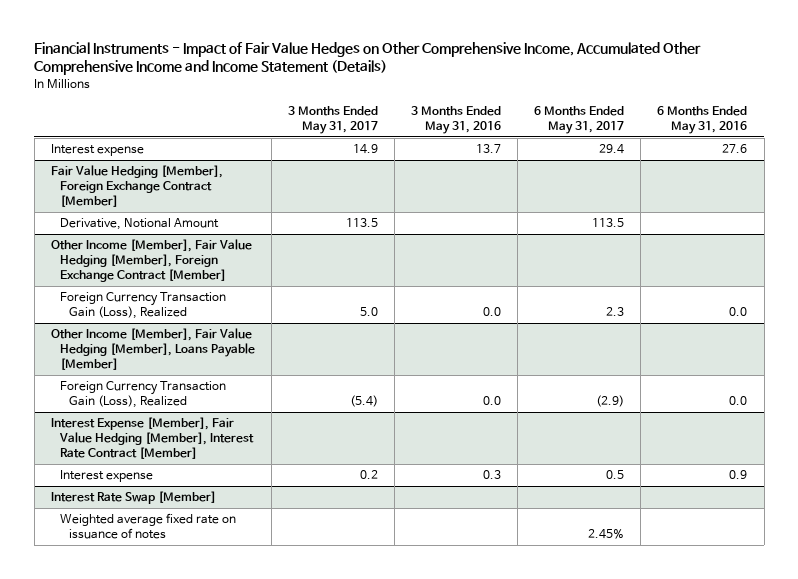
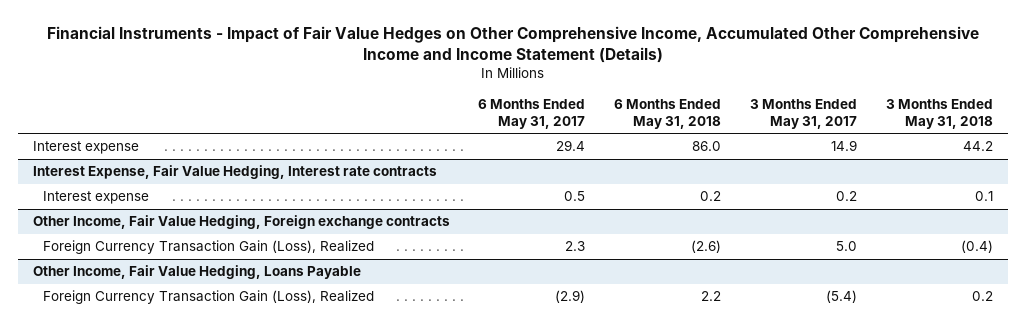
- | 3 Months Ended May 31, 2017 | 3 Months Ended May 31, 2016 | 6 Months Ended May 31, 2017 | 6 Months Ended May 31, 2016
+ | 6 Months Ended May 31, 2017 | 6 Months Ended May 31, 2018 | 3 Months Ended May 31, 2017 | 3 Months Ended May 31, 2018
- Fair Value Hedging [Member], Foreign Exchange Contract [Member]
- Derivative, Notional Amount | 113.5 | | 113.5 |
- Other Income [Member], Fair Value Hedging [Member], Foreign Exchange Contract [Member]
+ Interest Expense, Fair Value Hedging, Interest rate contracts
+ Interest expense | 0.5 | 0.2 | 0.2 | 0.1
+ Other Income, Fair Value Hedging, Foreign exchange contracts
- Other Income [Member], Fair Value Hedging [Member], Loans Payable [Member]
+ Other Income, Fair Value Hedging, Loans Payable
- Interest Expense [Member], Fair Value Hedging [Member], Interest Rate Contract [Member]
- Interest expense | 0.2 | 0.3 | 0.5 | 0.9
- Interest Rate Swap [Member]
- Weighted average fixed rate on issuance of notes | | | 2.45% |

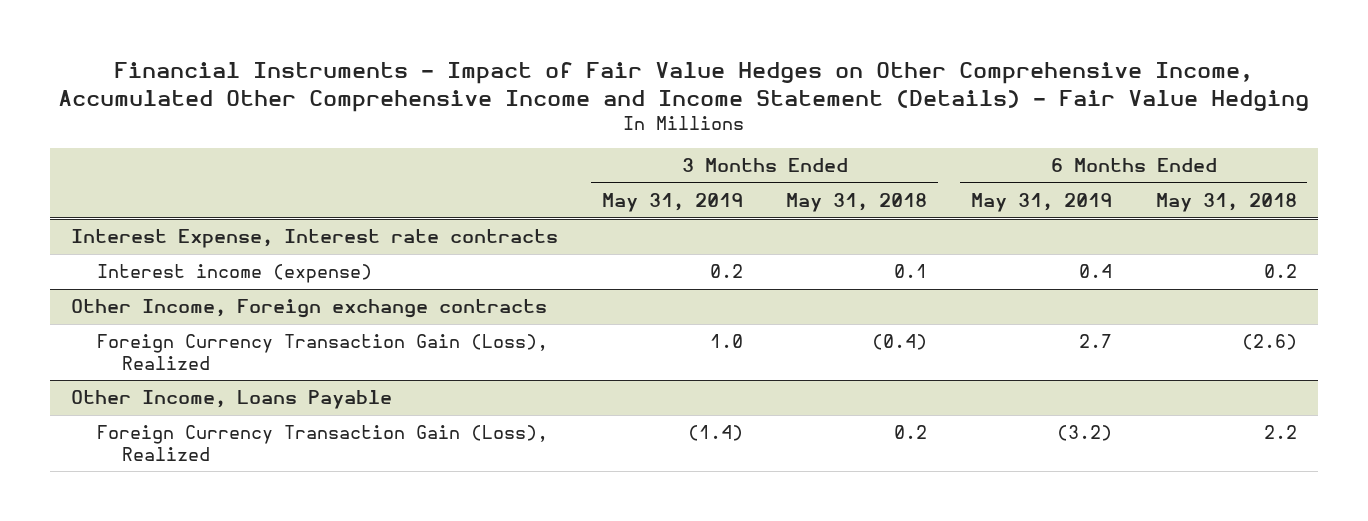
- Financial Instruments - Impact of Fair Value Hedges on Other Comprehensive Income, Accumulated Other Comprehensive Income and Income Statement (Details)
+ Financial Instruments - Impact of Fair Value Hedges on Other Comprehensive Income, Accumulated Other Comprehensive Income and Income Statement (Details) - Fair Value Hedging
- | 6 Months Ended May 31, 2017 | 6 Months Ended May 31, 2018 | 3 Months Ended May 31, 2017 | 3 Months Ended May 31, 2018
+ | 3 Months Ended May 31, 2019 | 3 Months Ended May 31, 2018 | 6 Months Ended May 31, 2019 | 6 Months Ended May 31, 2018
- Interest expense | 29.4 | 86.0 | 14.9 | 44.2
- Interest Expense, Fair Value Hedging, Interest rate contracts
- Interest expense | 0.5 | 0.2 | 0.2 | 0.1
- Other Income, Fair Value Hedging, Foreign exchange contracts
+ Interest Expense, Interest rate contracts
+ Interest income (expense) | 0.2 | 0.1 | 0.4 | 0.2
+ Other Income, Foreign exchange contracts
- Other Income, Fair Value Hedging, Loans Payable
+ Other Income, Loans Payable

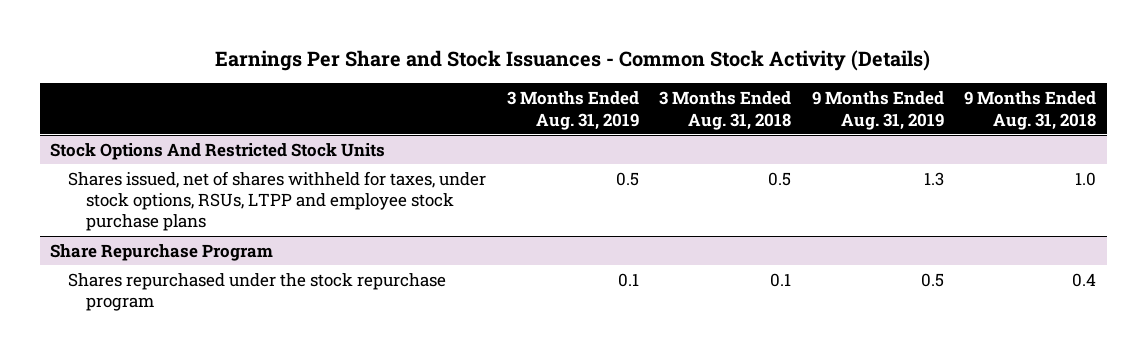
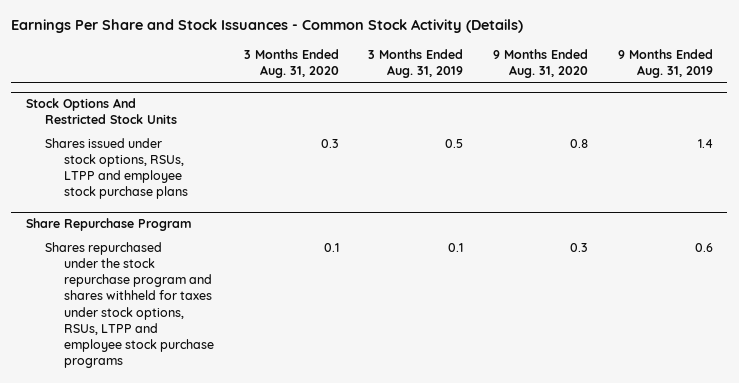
- | 3 Months Ended Aug. 31, 2019 | 3 Months Ended Aug. 31, 2018 | 9 Months Ended Aug. 31, 2019 | 9 Months Ended Aug. 31, 2018
+ | 3 Months Ended Aug. 31, 2020 | 3 Months Ended Aug. 31, 2019 | 9 Months Ended Aug. 31, 2020 | 9 Months Ended Aug. 31, 2019
@ Stock Options And Restricted Stock Units
- Shares issued, net of shares withheld for taxes, under stock options, RSUs, LTPP and employee stock purchase plans | 0.5 | 0.5 | 1.3 | 1.0
+ Shares issued under stock options, RSUs, LTPP and employee stock purchase plans | 0.3 | 0.5 | 0.8 | 1.4
@ Share Repurchase Program
- Shares repurchased under the stock repurchase program | 0.1 | 0.1 | 0.5 | 0.4
+ Shares repurchased under the stock repurchase program and shares withheld for taxes under stock options, RSUs, LTPP and employee stock purchase programs | 0.1 | 0.1 | 0.3 | 0.6

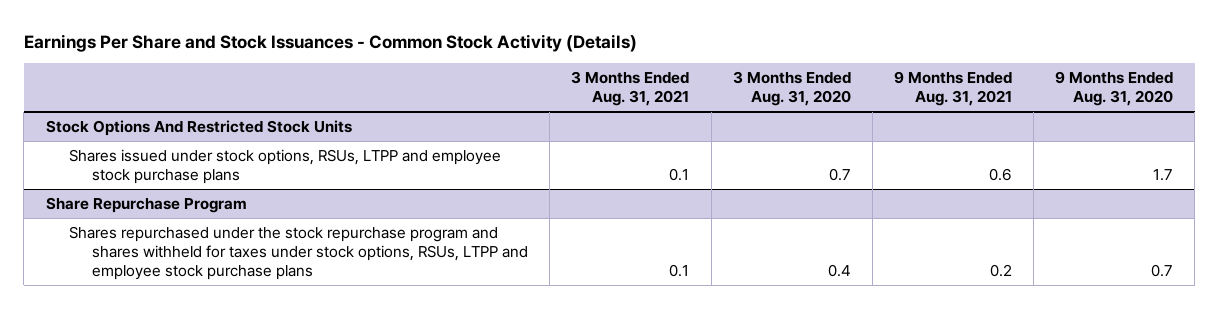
- | 3 Months Ended Aug. 31, 2020 | 3 Months Ended Aug. 31, 2019 | 9 Months Ended Aug. 31, 2020 | 9 Months Ended Aug. 31, 2019
+ | 3 Months Ended Aug. 31, 2021 | 3 Months Ended Aug. 31, 2020 | 9 Months Ended Aug. 31, 2021 | 9 Months Ended Aug. 31, 2020
@ Stock Options And Restricted Stock Units
- Shares issued under stock options, RSUs, LTPP and employee stock purchase plans | 0.3 | 0.5 | 0.8 | 1.4
+ Shares issued under stock options, RSUs, LTPP and employee stock purchase plans | 0.1 | 0.7 | 0.6 | 1.7
@ Share Repurchase Program
- Shares repurchased under the stock repurchase program and shares withheld for taxes under stock options, RSUs, LTPP and employee stock purchase programs | 0.1 | 0.1 | 0.3 | 0.6
+ Shares repurchased under the stock repurchase program and shares withheld for taxes under stock options, RSUs, LTPP and employee stock purchase plans | 0.1 | 0.4 | 0.2 | 0.7

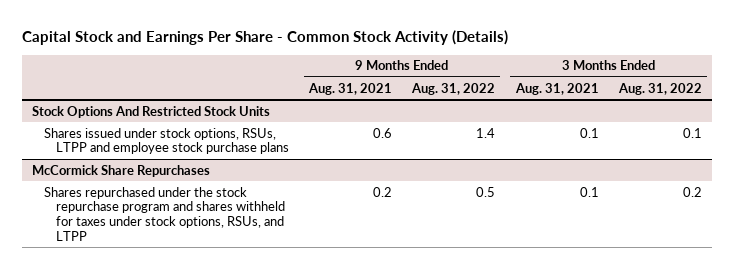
- Earnings Per Share and Stock Issuances - Common Stock Activity (Details)
+ Capital Stock and Earnings Per Share - Common Stock Activity (Details)
- | 3 Months Ended Aug. 31, 2021 | 3 Months Ended Aug. 31, 2020 | 9 Months Ended Aug. 31, 2021 | 9 Months Ended Aug. 31, 2020
+ | 9 Months Ended Aug. 31, 2021 | 9 Months Ended Aug. 31, 2022 | 3 Months Ended Aug. 31, 2021 | 3 Months Ended Aug. 31, 2022
- Share Repurchase Program
- Shares repurchased under the stock repurchase program and shares withheld for taxes under stock options, RSUs, LTPP and employee stock purchase plans | 0.1 | 0.4 | 0.2 | 0.7
+ McCormick Share Repurchases
+ Shares repurchased under the stock repurchase program and shares withheld for taxes under stock options, RSUs, and LTPP | 0.2 | 0.5 | 0.1 | 0.2

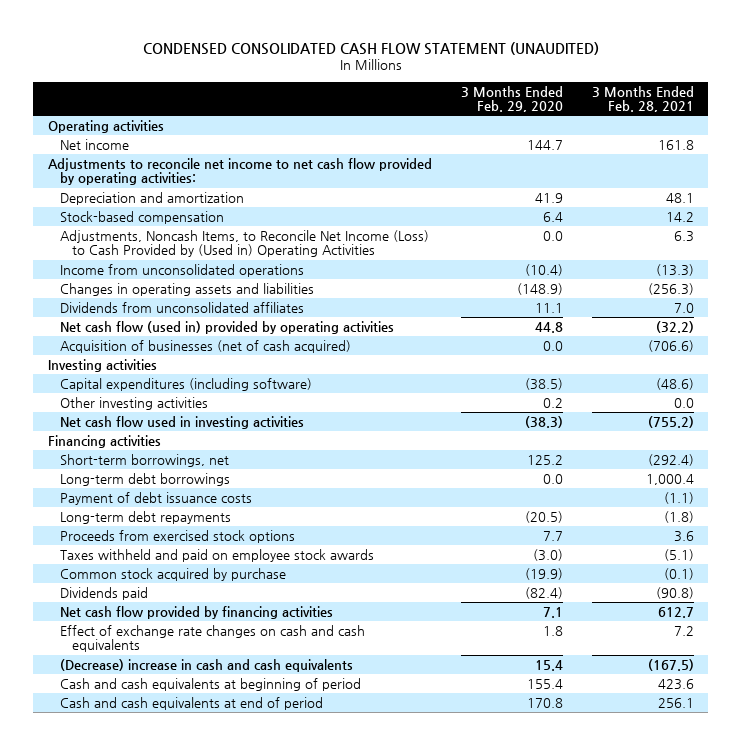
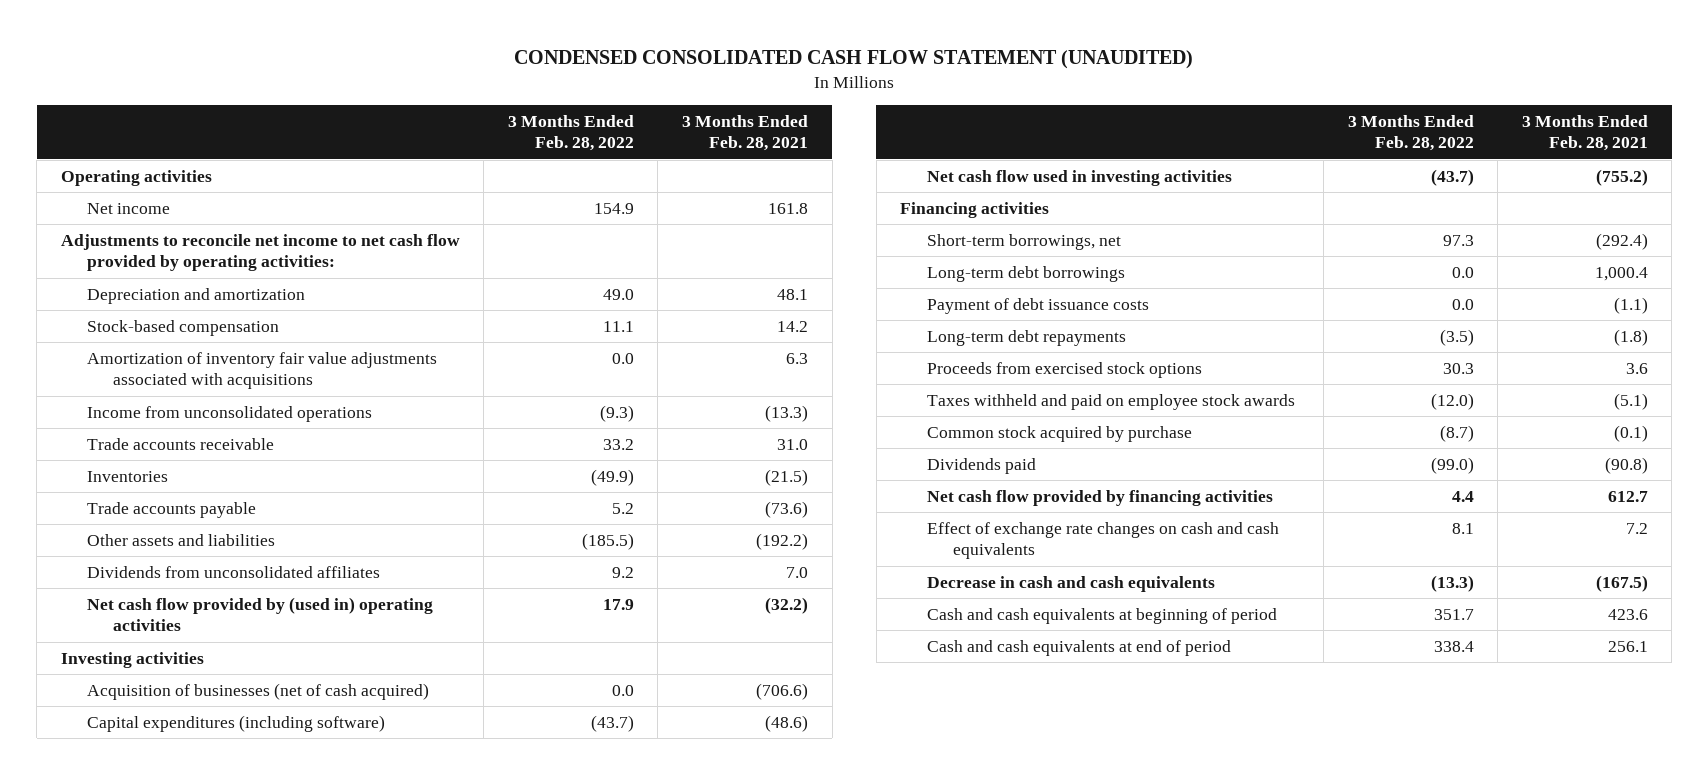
- | 3 Months Ended Feb. 29, 2020 | 3 Months Ended Feb. 28, 2021
+ | 3 Months Ended Feb. 28, 2022 | 3 Months Ended Feb. 28, 2021
- Adjustments, Noncash Items, to Reconcile Net Income (Loss) to Cash Provided by (Used in) Operating Activities | 0.0 | 6.3
+ Amortization of inventory fair value adjustments associated with acquisitions | 0.0 | 6.3
- Changes in operating assets and liabilities | (148.9) | (256.3)
+ Trade accounts receivable | 33.2 | 31.0
+ Inventories | (49.9) | (21.5)
+ Trade accounts payable | 5.2 | (73.6)
+ Other assets and liabilities | (185.5) | (192.2)
- Net cash flow (used in) provided by operating activities | 44.8 | (32.2)
+ Net cash flow provided by (used in) operating activities | 17.9 | (32.2)
moved down: Acquisition of businesses (net of cash acquired) | 0.0 | (706.6)
- Other investing activities | 0.2 | 0.0
- (Decrease) increase in cash and cash equivalents | 15.4 | (167.5)
+ Decrease in cash and cash equivalents | (13.3) | (167.5)

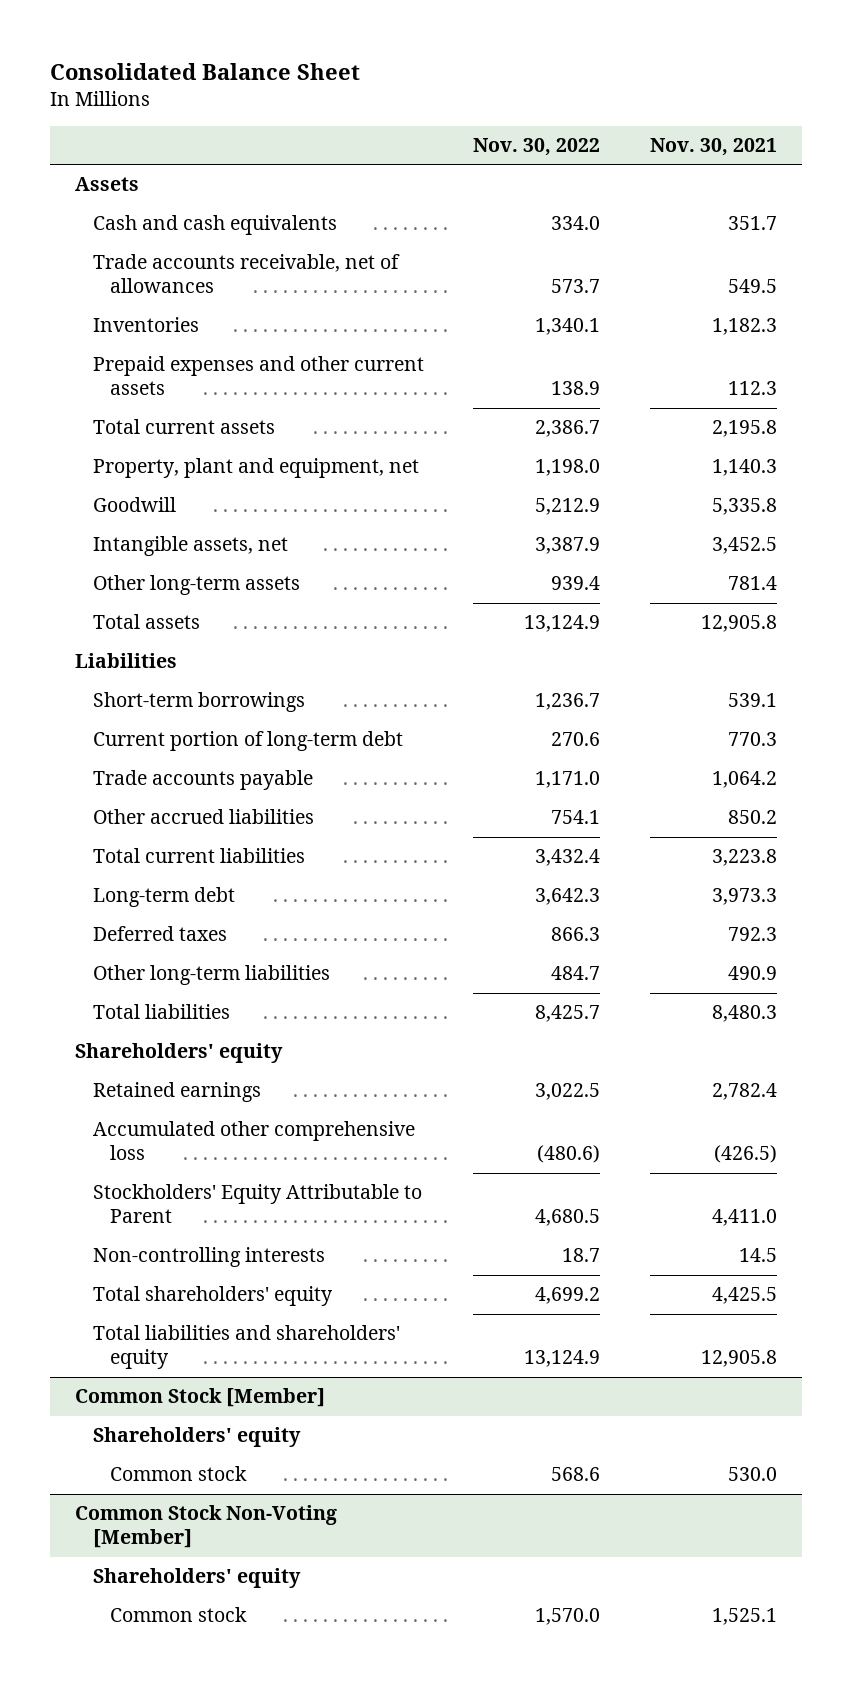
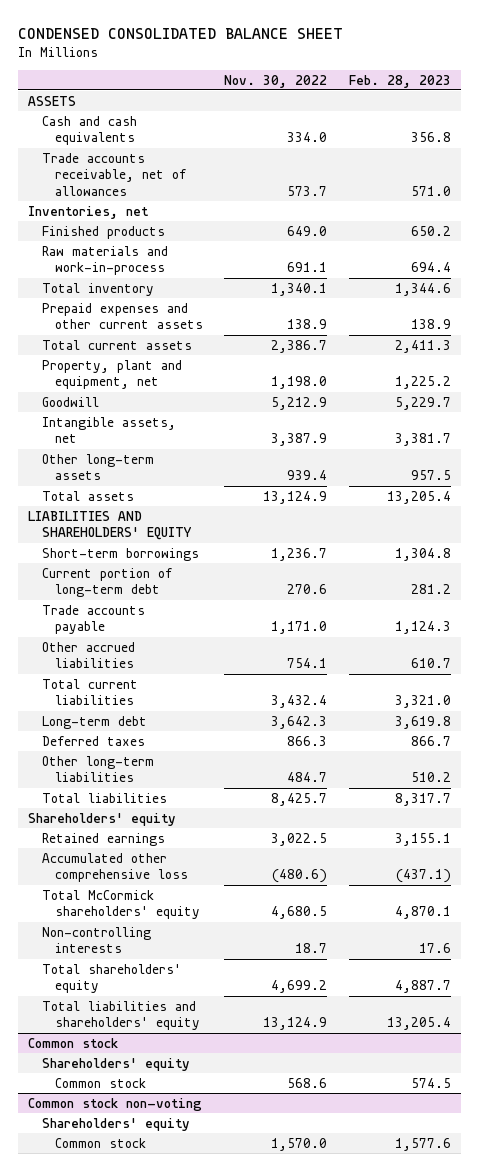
- Consolidated Balance Sheet
+ CONDENSED CONSOLIDATED BALANCE SHEET
- | Nov. 30, 2022 | Nov. 30, 2021
+ | Nov. 30, 2022 | Feb. 28, 2023
- Assets
+ ASSETS
- Inventories | 1,340.1 | 1,182.3
+ Inventories, net
+ Finished products | 649.0 | 650.2
+ Raw materials and work-in-process | 691.1 | 694.4
+ Total inventory | 1,340.1 | 1,344.6
- Liabilities
+ LIABILITIES AND SHAREHOLDERS' EQUITY
- Stockholders' Equity Attributable to Parent | 4,680.5 | 4,411.0
+ Total McCormick shareholders' equity | 4,680.5 | 4,870.1
- Common Stock [Member]
+ Common stock
- Common Stock Non-Voting [Member]
+ Common stock non-voting

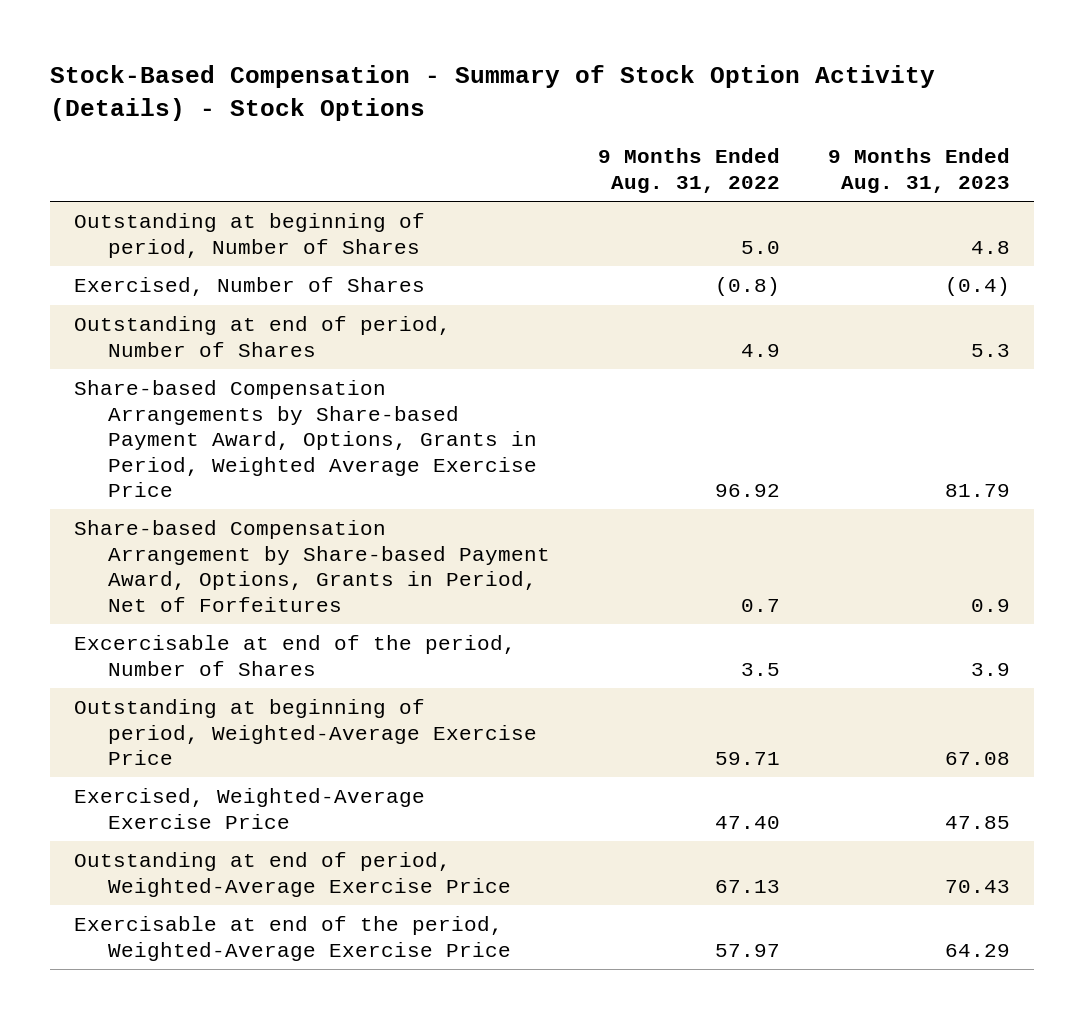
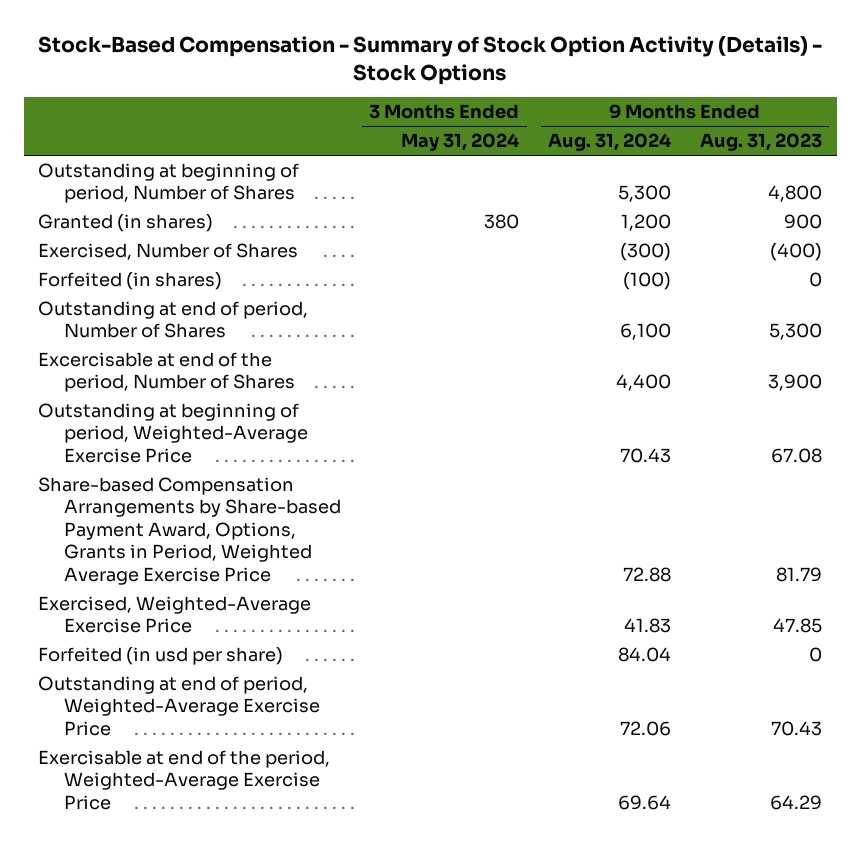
- | 9 Months Ended Aug. 31, 2022 | 9 Months Ended Aug. 31, 2023
+ | 3 Months Ended May 31, 2024 | 9 Months Ended Aug. 31, 2024 | 9 Months Ended Aug. 31, 2023
- Outstanding at beginning of period, Number of Shares | 5.0 | 4.8
- Exercised, Number of Shares | (0.8) | (0.4)
- Outstanding at end of period, Number of Shares | 4.9 | 5.3
- Share-based Compensation Arrangement by Share-based Payment Award, Options, Grants in Period, Net of Forfeitures | 0.7 | 0.9
- Excercisable at end of the period, Number of Shares | 3.5 | 3.9
+ Outstanding at beginning of period, Number of Shares | | 5,300 | 4,800
+ Granted (in shares) | 380 | 1,200 | 900
+ Exercised, Number of Shares | | (300) | (400)
+ Forfeited (in shares) | | (100) | 0
+ Outstanding at end of period, Number of Shares | | 6,100 | 5,300
+ Excercisable at end of the period, Number of Shares | | 4,400 | 3,900
moved down: Share-based Compensation Arrangements by Share-based Payment Award, Options, Grants in Period, Weighted Average Exercise Price | | 72.88 | 81.79
+ Forfeited (in usd per share) | | 84.04 | 0

